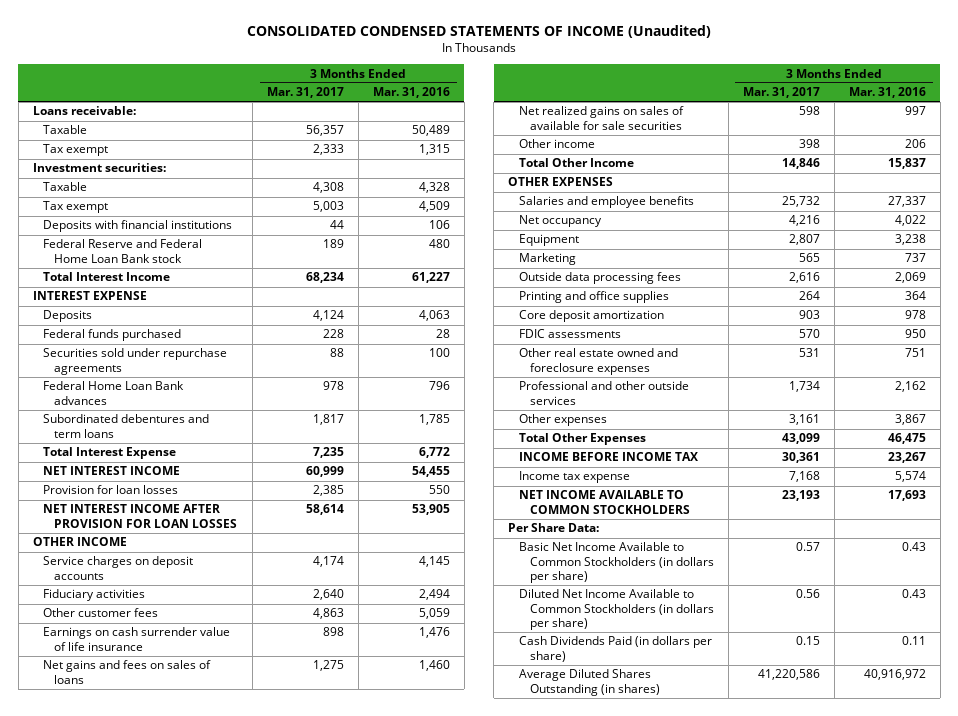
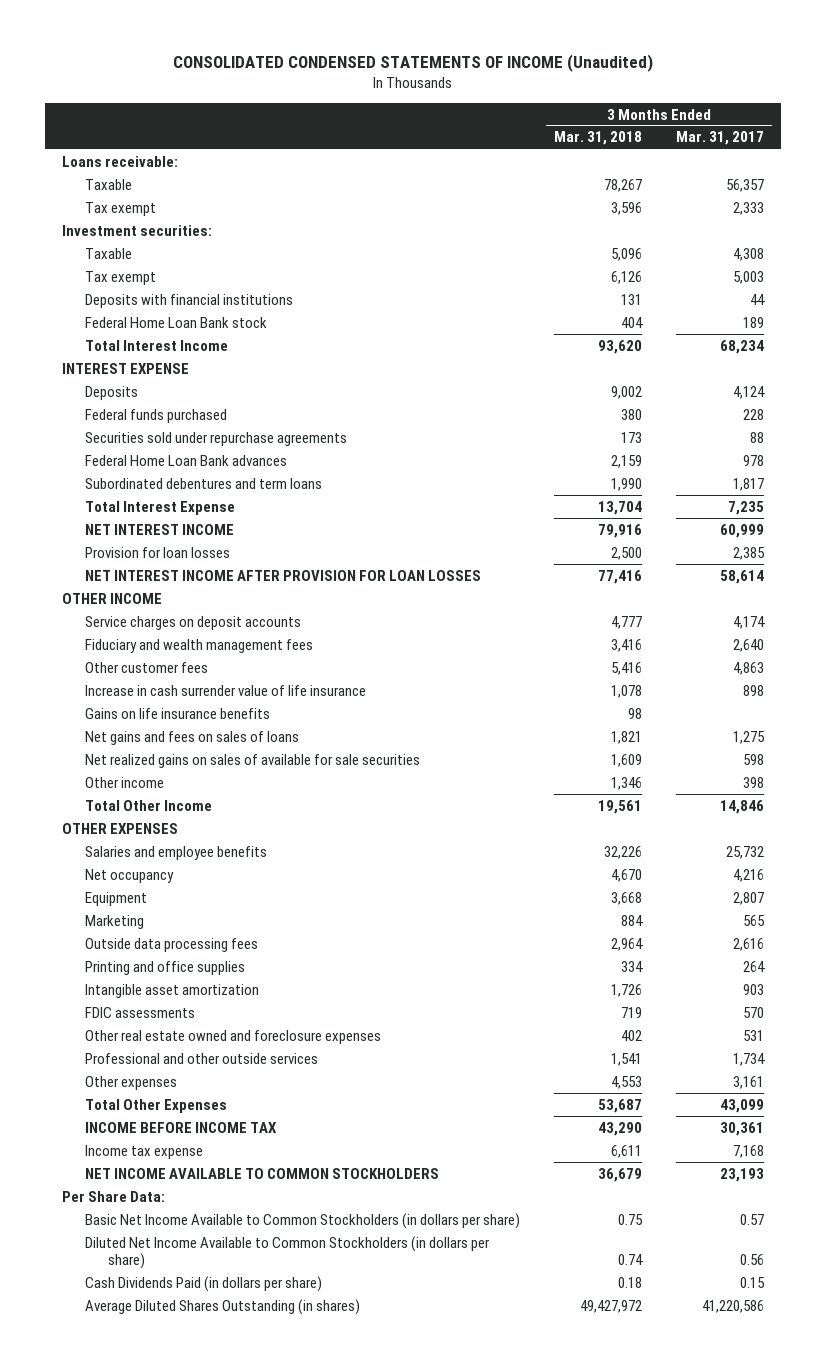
- | 3 Months Ended Mar. 31, 2017 | 3 Months Ended Mar. 31, 2016
+ | 3 Months Ended Mar. 31, 2018 | 3 Months Ended Mar. 31, 2017
- Federal Reserve and Federal Home Loan Bank stock | 189 | 480
+ Federal Home Loan Bank stock | 404 | 189
- Fiduciary activities | 2,640 | 2,494
+ Fiduciary and wealth management fees | 3,416 | 2,640
- Earnings on cash surrender value of life insurance | 898 | 1,476
+ Increase in cash surrender value of life insurance | 1,078 | 898
+ Gains on life insurance benefits | 98 |
- Core deposit amortization | 903 | 978
+ Intangible asset amortization | 1,726 | 903

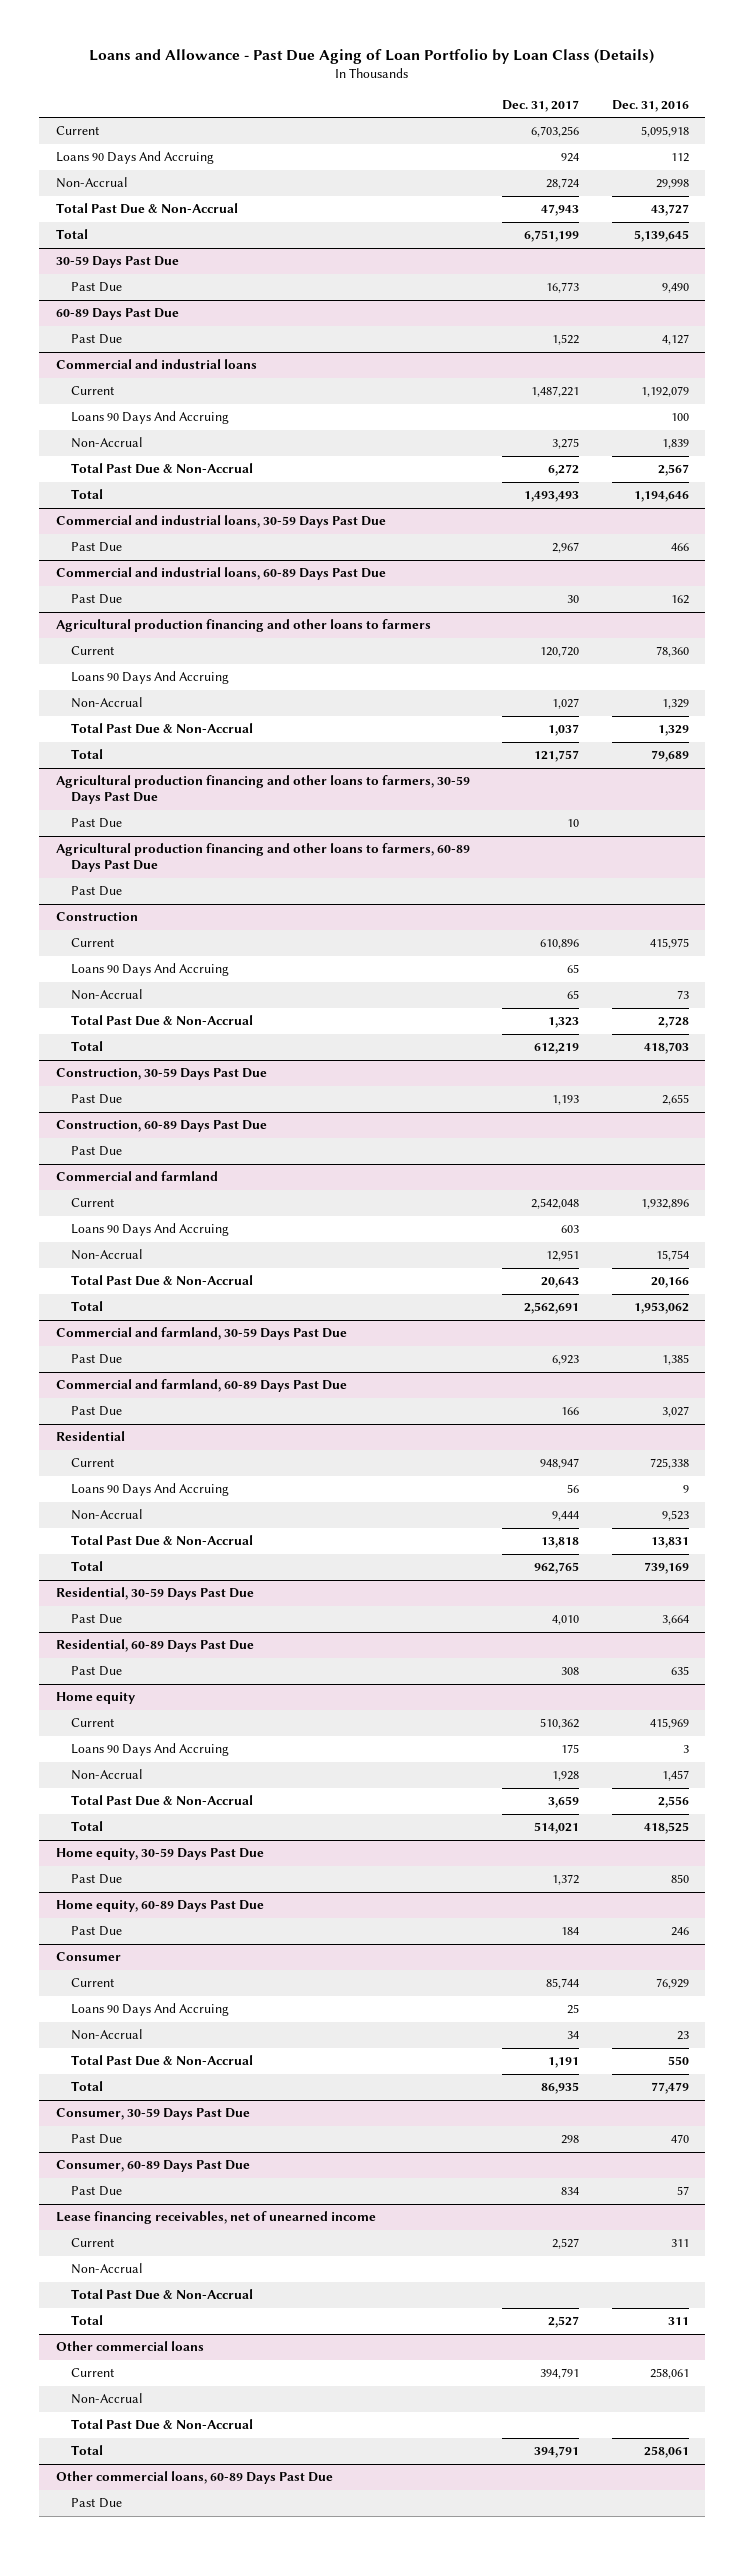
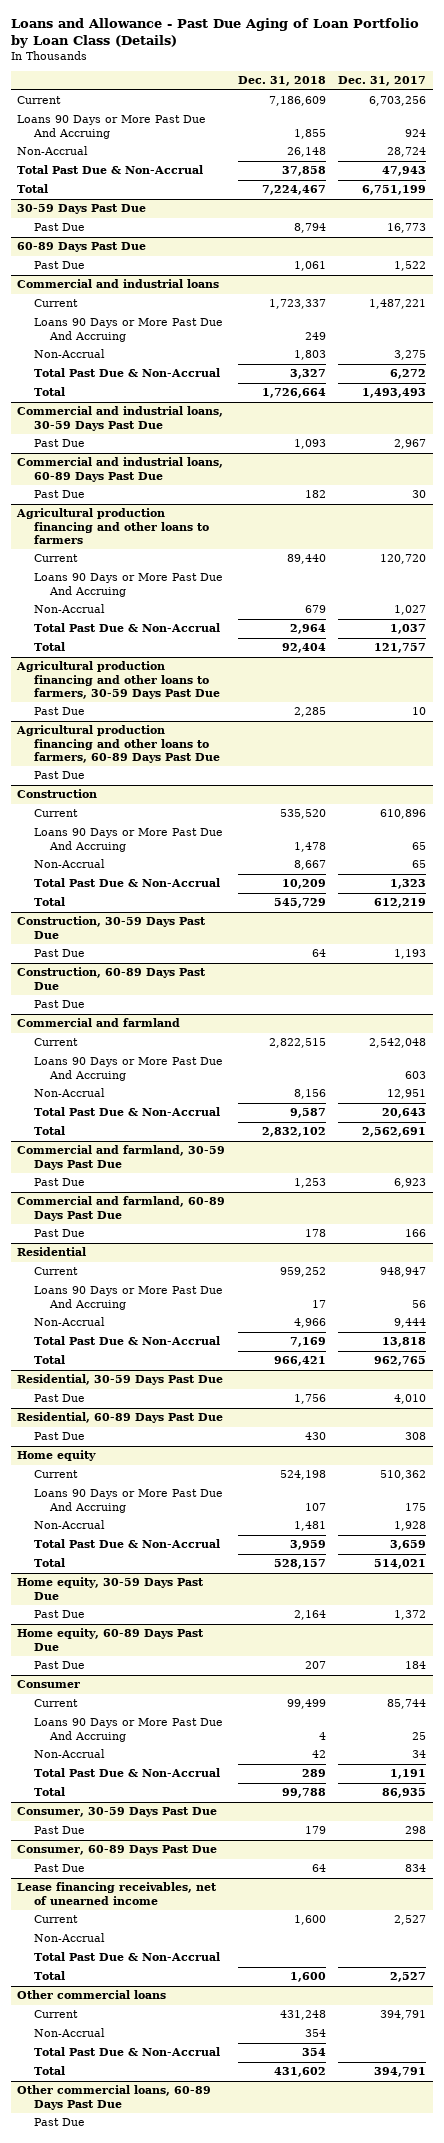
- | Dec. 31, 2017 | Dec. 31, 2016
+ | Dec. 31, 2018 | Dec. 31, 2017
- Loans 90 Days And Accruing | 924 | 112
+ Loans 90 Days or More Past Due And Accruing | 1,855 | 924
@ Commercial and industrial loans
- Loans 90 Days And Accruing | | 100
+ Loans 90 Days or More Past Due And Accruing | 249 |
@ Agricultural production financing and other loans to farmers
- Loans 90 Days And Accruing
+ Loans 90 Days or More Past Due And Accruing
@ Construction
- Loans 90 Days And Accruing | 65 |
+ Loans 90 Days or More Past Due And Accruing | 1,478 | 65
@ Commercial and farmland
- Loans 90 Days And Accruing | 603 |
+ Loans 90 Days or More Past Due And Accruing | | 603
@ Residential
- Loans 90 Days And Accruing | 56 | 9
+ Loans 90 Days or More Past Due And Accruing | 17 | 56
@ Home equity
- Loans 90 Days And Accruing | 175 | 3
+ Loans 90 Days or More Past Due And Accruing | 107 | 175
@ Consumer
- Loans 90 Days And Accruing | 25 |
+ Loans 90 Days or More Past Due And Accruing | 4 | 25

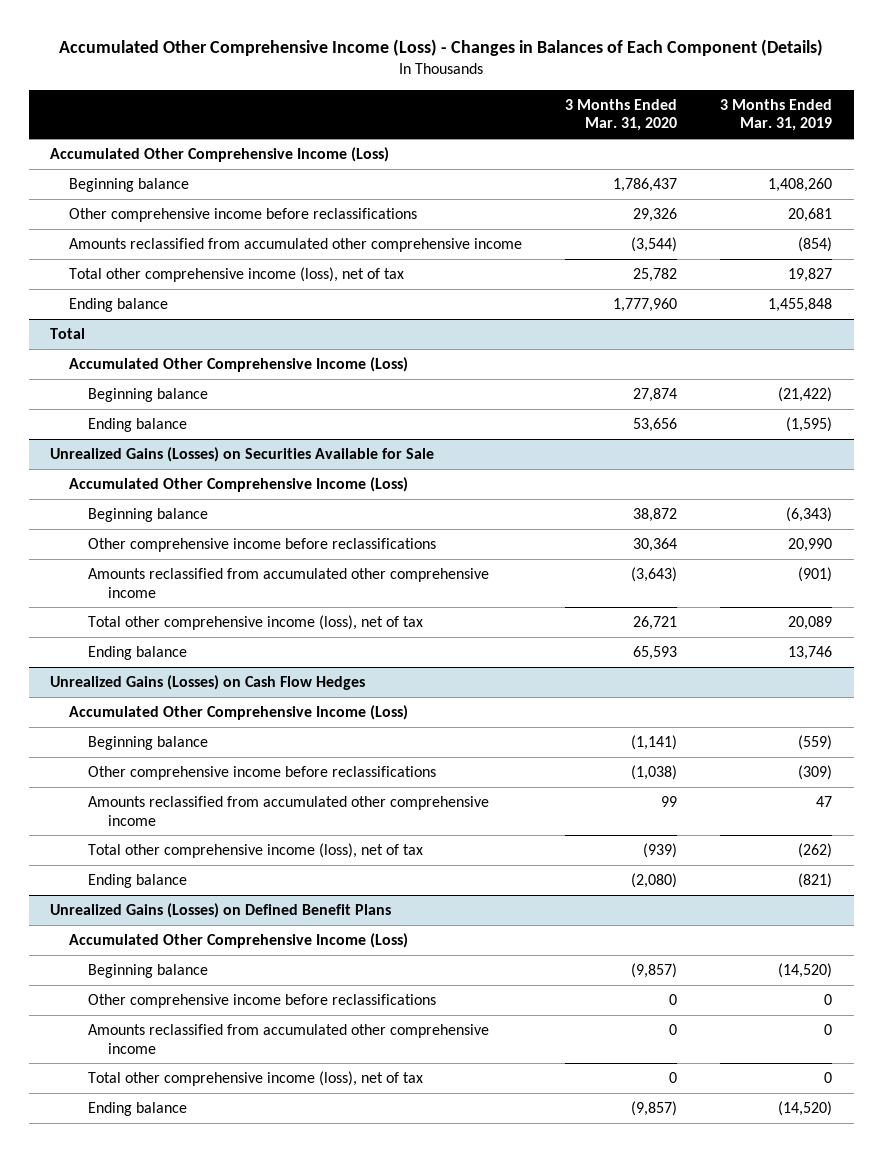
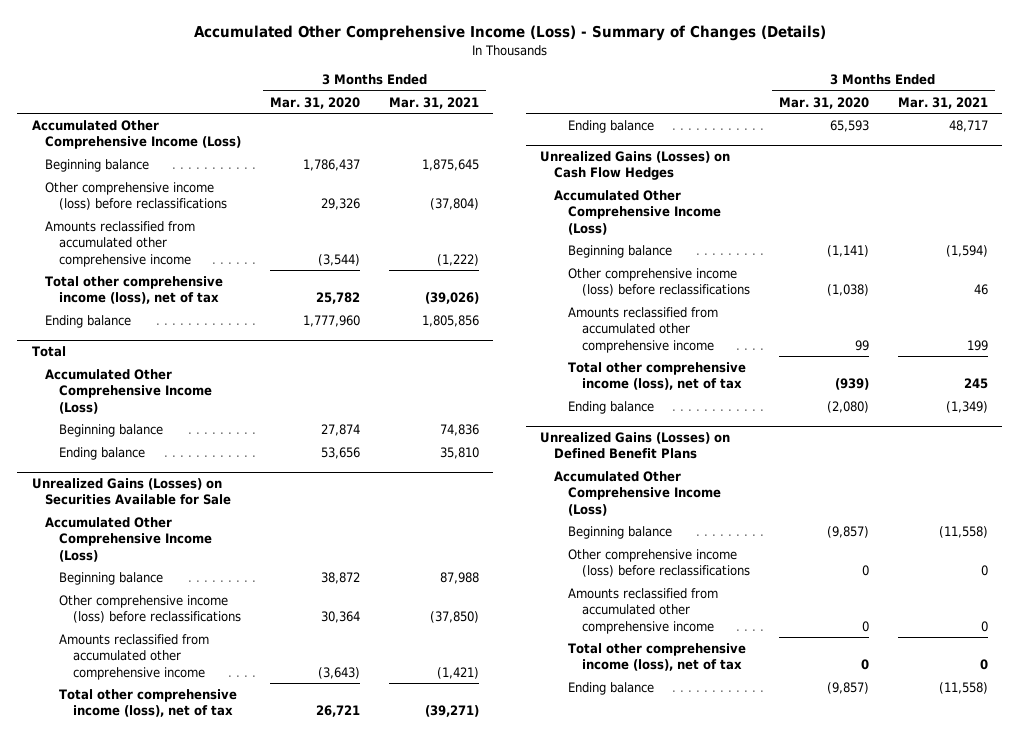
- Accumulated Other Comprehensive Income (Loss) - Changes in Balances of Each Component (Details)
+ Accumulated Other Comprehensive Income (Loss) - Summary of Changes (Details)
- | 3 Months Ended Mar. 31, 2020 | 3 Months Ended Mar. 31, 2019
+ | 3 Months Ended Mar. 31, 2020 | 3 Months Ended Mar. 31, 2021
- Other comprehensive income before reclassifications | 29,326 | 20,681
+ Other comprehensive income (loss) before reclassifications | 29,326 | (37,804)
@ Unrealized Gains (Losses) on Securities Available for Sale
- Other comprehensive income before reclassifications | 30,364 | 20,990
+ Other comprehensive income (loss) before reclassifications | 30,364 | (37,850)
@ Unrealized Gains (Losses) on Cash Flow Hedges
- Other comprehensive income before reclassifications | (1,038) | (309)
+ Other comprehensive income (loss) before reclassifications | (1,038) | 46
@ Unrealized Gains (Losses) on Defined Benefit Plans
- Other comprehensive income before reclassifications | 0 | 0
+ Other comprehensive income (loss) before reclassifications | 0 | 0

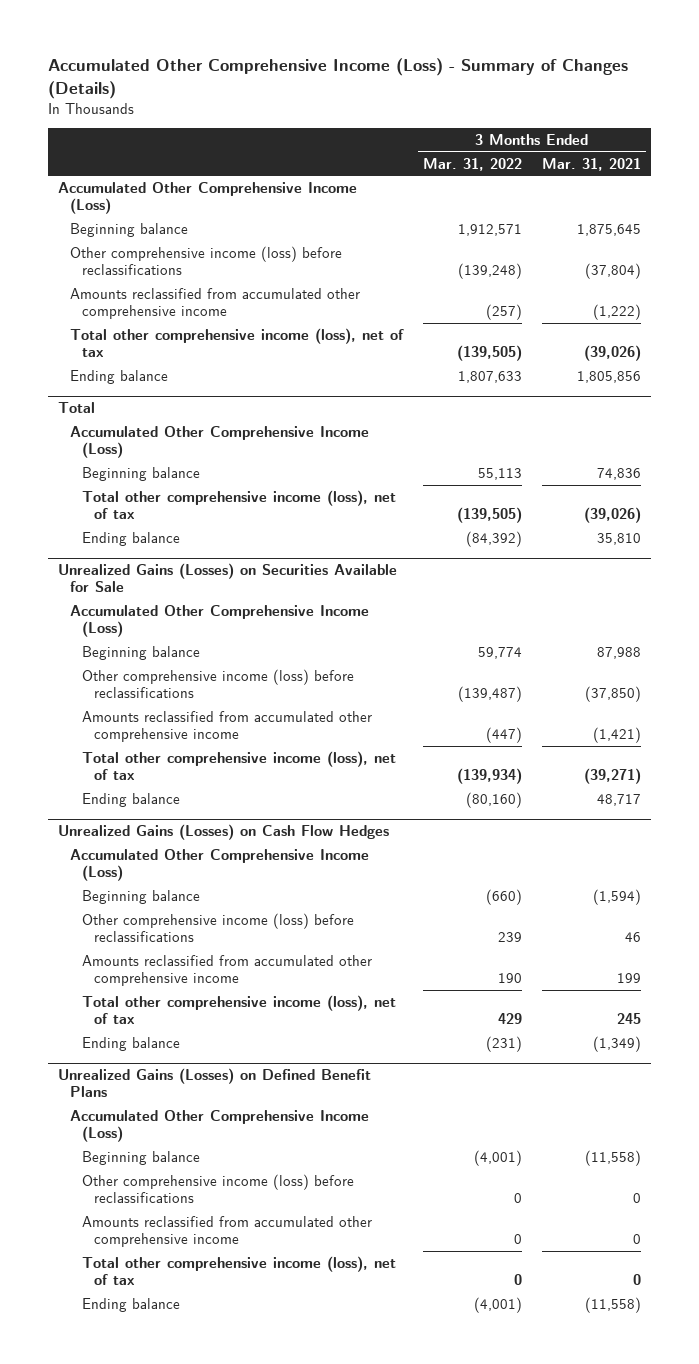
- | 3 Months Ended Mar. 31, 2020 | 3 Months Ended Mar. 31, 2021
+ | 3 Months Ended Mar. 31, 2022 | 3 Months Ended Mar. 31, 2021
@ Total
+ Total other comprehensive income (loss), net of tax | (139,505) | (39,026)

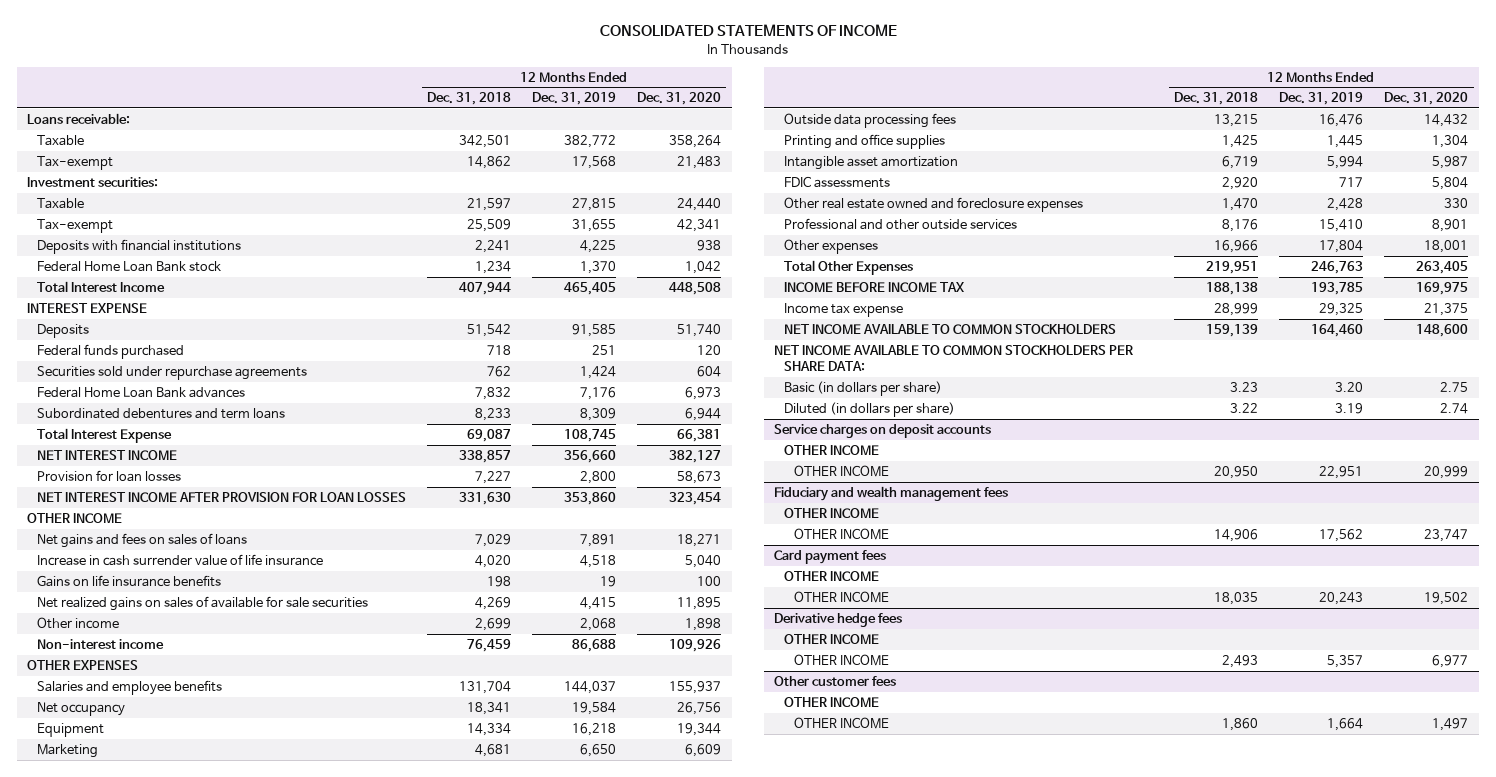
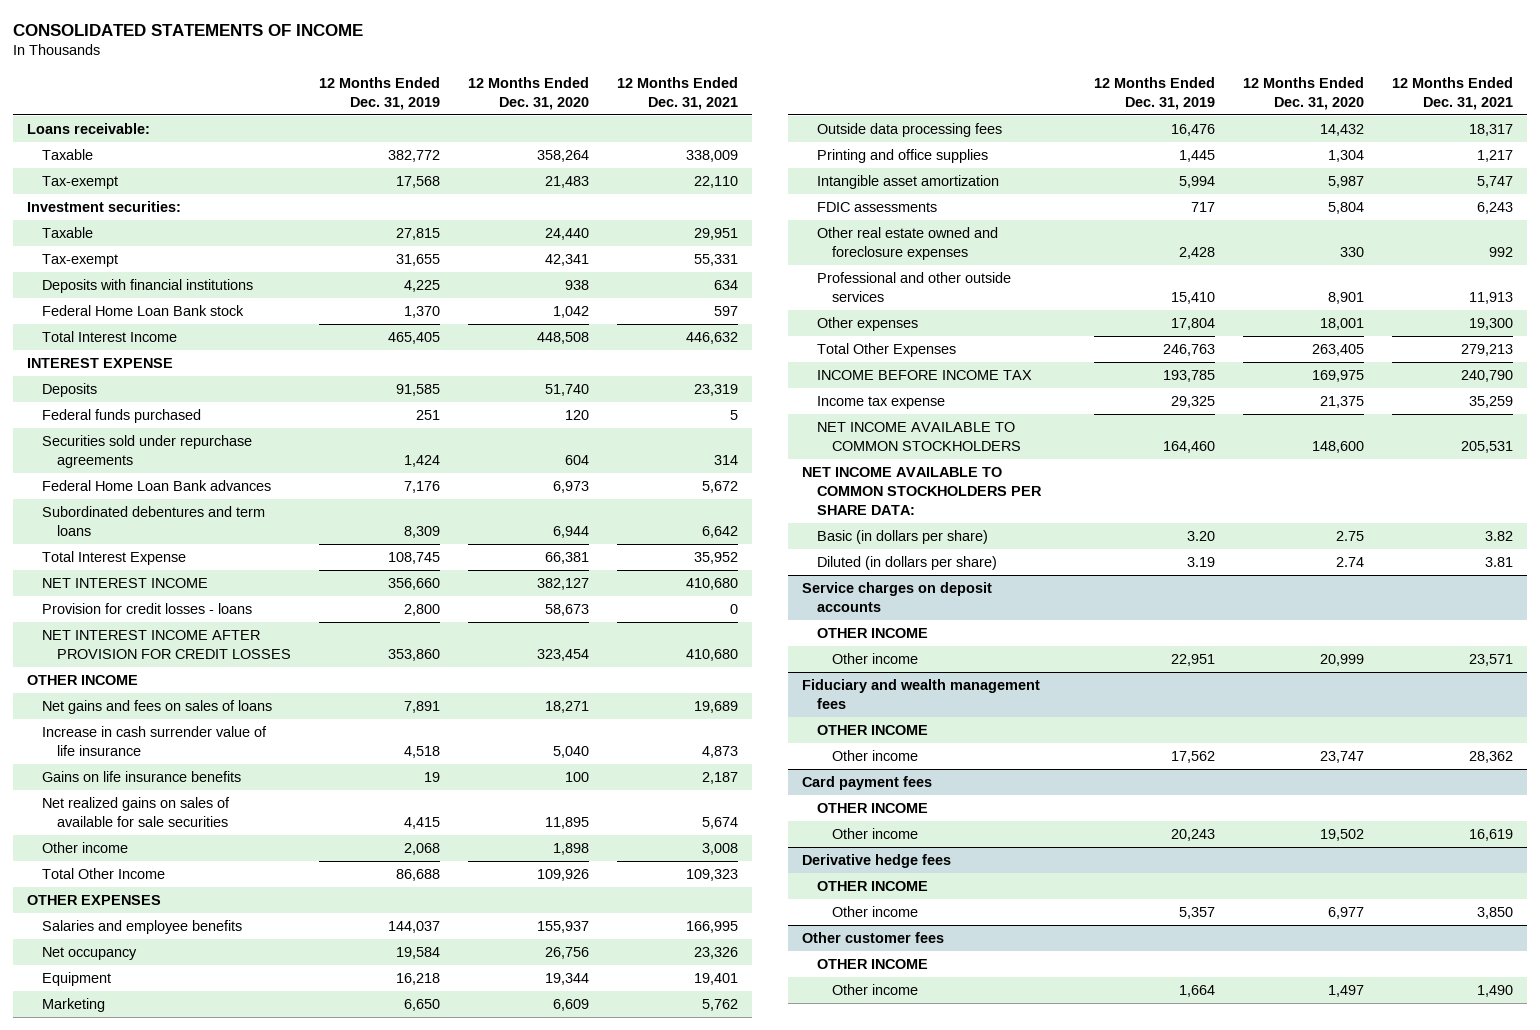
- | 12 Months Ended Dec. 31, 2018 | 12 Months Ended Dec. 31, 2019 | 12 Months Ended Dec. 31, 2020
+ | 12 Months Ended Dec. 31, 2019 | 12 Months Ended Dec. 31, 2020 | 12 Months Ended Dec. 31, 2021
- Provision for loan losses | 7,227 | 2,800 | 58,673
- NET INTEREST INCOME AFTER PROVISION FOR LOAN LOSSES | 331,630 | 353,860 | 323,454
+ Provision for credit losses - loans | 2,800 | 58,673 | 0
+ NET INTEREST INCOME AFTER PROVISION FOR CREDIT LOSSES | 353,860 | 323,454 | 410,680
- Non-interest income | 76,459 | 86,688 | 109,926
+ Total Other Income | 86,688 | 109,926 | 109,323
@ Service charges on deposit accounts
- OTHER INCOME | 20,950 | 22,951 | 20,999
+ Other income | 22,951 | 20,999 | 23,571
@ Fiduciary and wealth management fees
- OTHER INCOME | 14,906 | 17,562 | 23,747
+ Other income | 17,562 | 23,747 | 28,362
@ Card payment fees
- OTHER INCOME | 18,035 | 20,243 | 19,502
+ Other income | 20,243 | 19,502 | 16,619
@ Derivative hedge fees
- OTHER INCOME | 2,493 | 5,357 | 6,977
+ Other income | 5,357 | 6,977 | 3,850
@ Other customer fees
- OTHER INCOME | 1,860 | 1,664 | 1,497
+ Other income | 1,664 | 1,497 | 1,490

